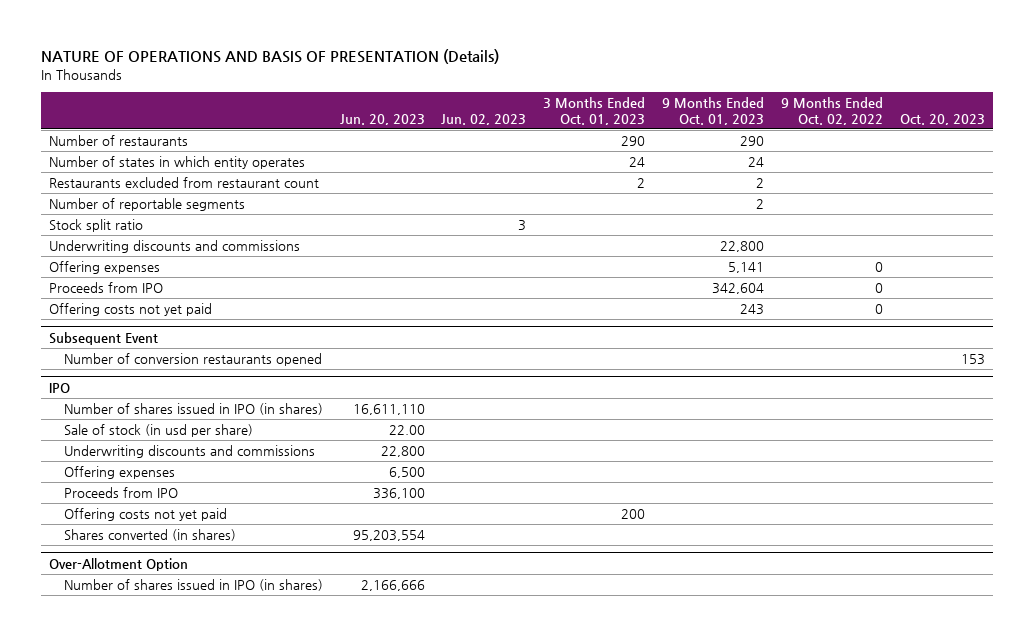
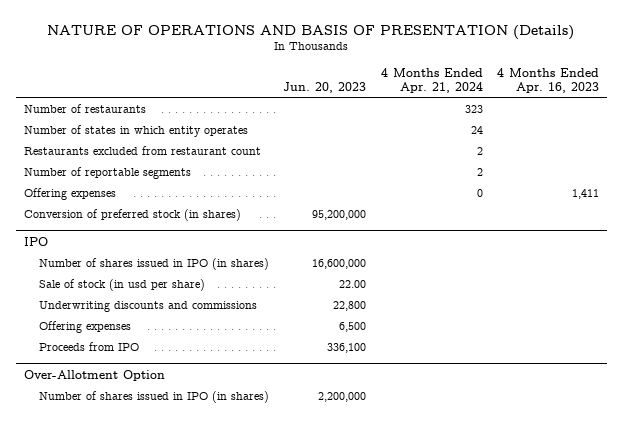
- | Jun. 20, 2023 | Jun. 02, 2023 | 3 Months Ended Oct. 01, 2023 | 9 Months Ended Oct. 01, 2023 | 9 Months Ended Oct. 02, 2022 | Oct. 20, 2023
+ | Jun. 20, 2023 | 4 Months Ended Apr. 21, 2024 | 4 Months Ended Apr. 16, 2023
- Stock split ratio | | 3 | | | |
- Underwriting discounts and commissions | | | | 22,800 | |
- Proceeds from IPO | | | | 342,604 | 0 |
- Offering costs not yet paid | | | | 243 | 0 |
- Subsequent Event
- Number of conversion restaurants opened | | | | | | 153
+ Conversion of preferred stock (in shares) | 95,200,000 | |
@ IPO
- Number of shares issued in IPO (in shares) | 16,611,110 | | | | |
+ Number of shares issued in IPO (in shares) | 16,600,000 | |
- Offering costs not yet paid | | | 200 | | |
- Shares converted (in shares) | 95,203,554 | | | | |
@ Over-Allotment Option
- Number of shares issued in IPO (in shares) | 2,166,666 | | | | |
+ Number of shares issued in IPO (in shares) | 2,200,000 | |

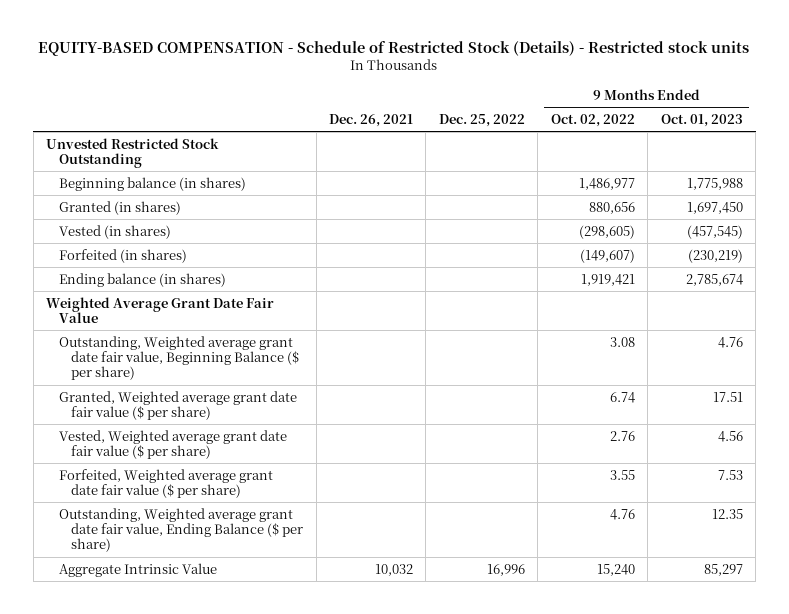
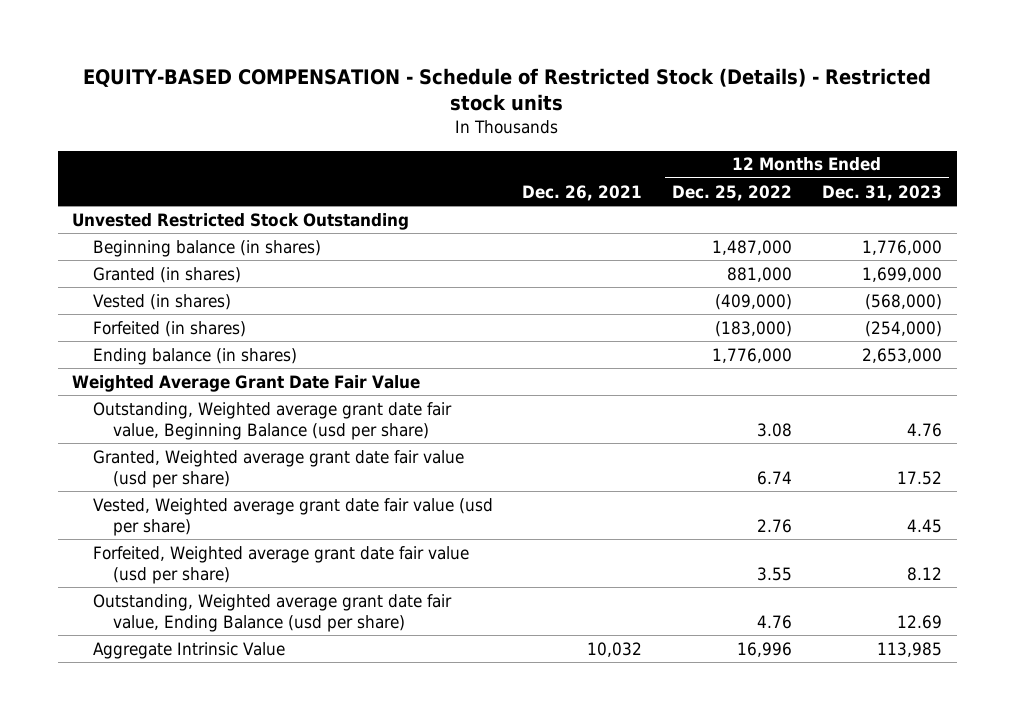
- | Dec. 26, 2021 | Dec. 25, 2022 | 9 Months Ended Oct. 02, 2022 | 9 Months Ended Oct. 01, 2023
+ | Dec. 26, 2021 | 12 Months Ended Dec. 25, 2022 | 12 Months Ended Dec. 31, 2023
- Outstanding, Weighted average grant date fair value, Beginning Balance ($ per share) | | | 3.08 | 4.76
- Granted, Weighted average grant date fair value ($ per share) | | | 6.74 | 17.51
- Vested, Weighted average grant date fair value ($ per share) | | | 2.76 | 4.56
- Forfeited, Weighted average grant date fair value ($ per share) | | | 3.55 | 7.53
- Outstanding, Weighted average grant date fair value, Ending Balance ($ per share) | | | 4.76 | 12.35
+ Outstanding, Weighted average grant date fair value, Beginning Balance (usd per share) | | 3.08 | 4.76
+ Granted, Weighted average grant date fair value (usd per share) | | 6.74 | 17.52
+ Vested, Weighted average grant date fair value (usd per share) | | 2.76 | 4.45
+ Forfeited, Weighted average grant date fair value (usd per share) | | 3.55 | 8.12
+ Outstanding, Weighted average grant date fair value, Ending Balance (usd per share) | | 4.76 | 12.69

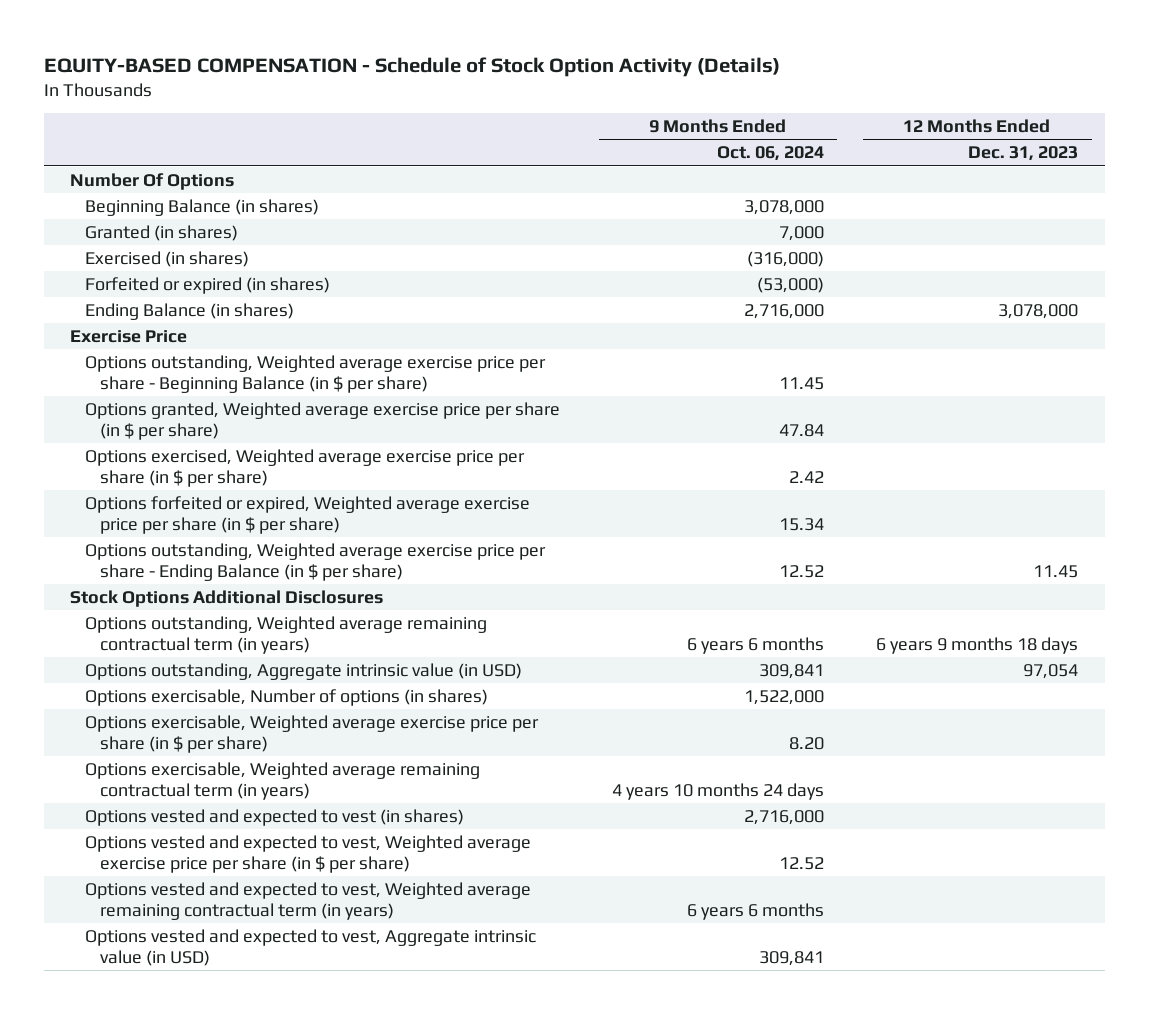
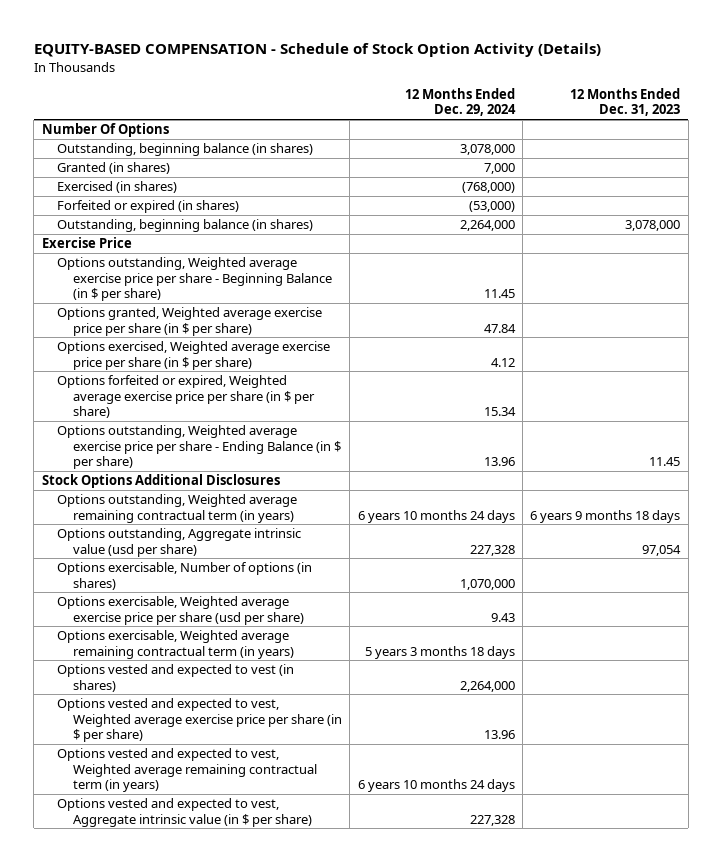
- | 9 Months Ended Oct. 06, 2024 | 12 Months Ended Dec. 31, 2023
+ | 12 Months Ended Dec. 29, 2024 | 12 Months Ended Dec. 31, 2023
- Beginning Balance (in shares) | 3,078,000 |
+ Outstanding, beginning balance (in shares) | 3,078,000 |
- Ending Balance (in shares) | 2,716,000 | 3,078,000
+ Outstanding, beginning balance (in shares) | 2,264,000 | 3,078,000
- Options outstanding, Aggregate intrinsic value (in USD) | 309,841 | 97,054
+ Options outstanding, Aggregate intrinsic value (usd per share) | 227,328 | 97,054
- Options exercisable, Weighted average exercise price per share (in $ per share) | 8.20 |
+ Options exercisable, Weighted average exercise price per share (usd per share) | 9.43 |
- Options vested and expected to vest, Aggregate intrinsic value (in USD) | 309,841 |
+ Options vested and expected to vest, Aggregate intrinsic value (in $ per share) | 227,328 |

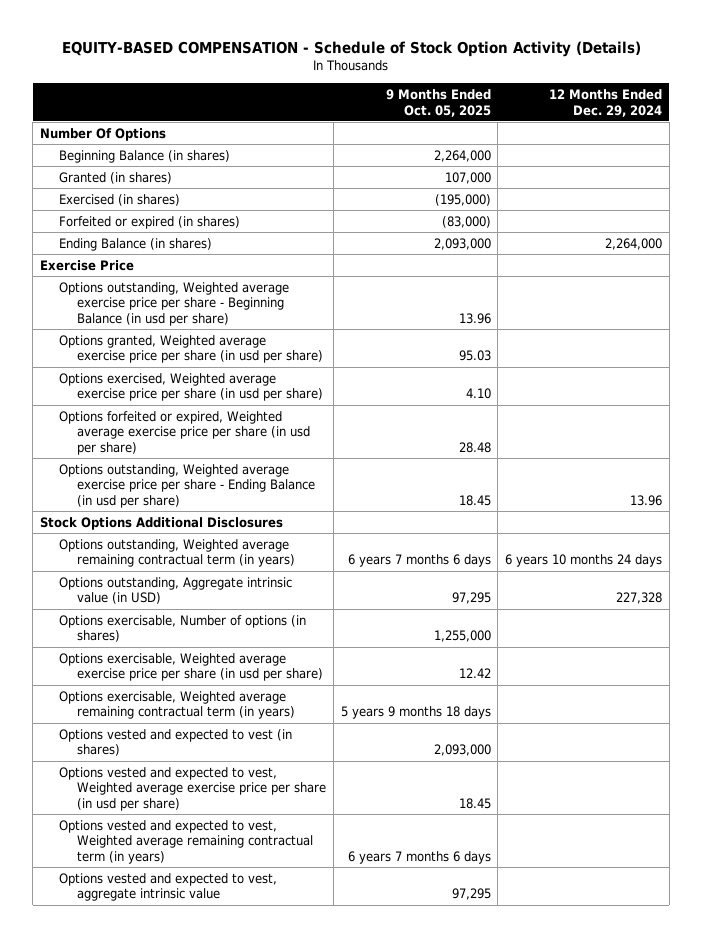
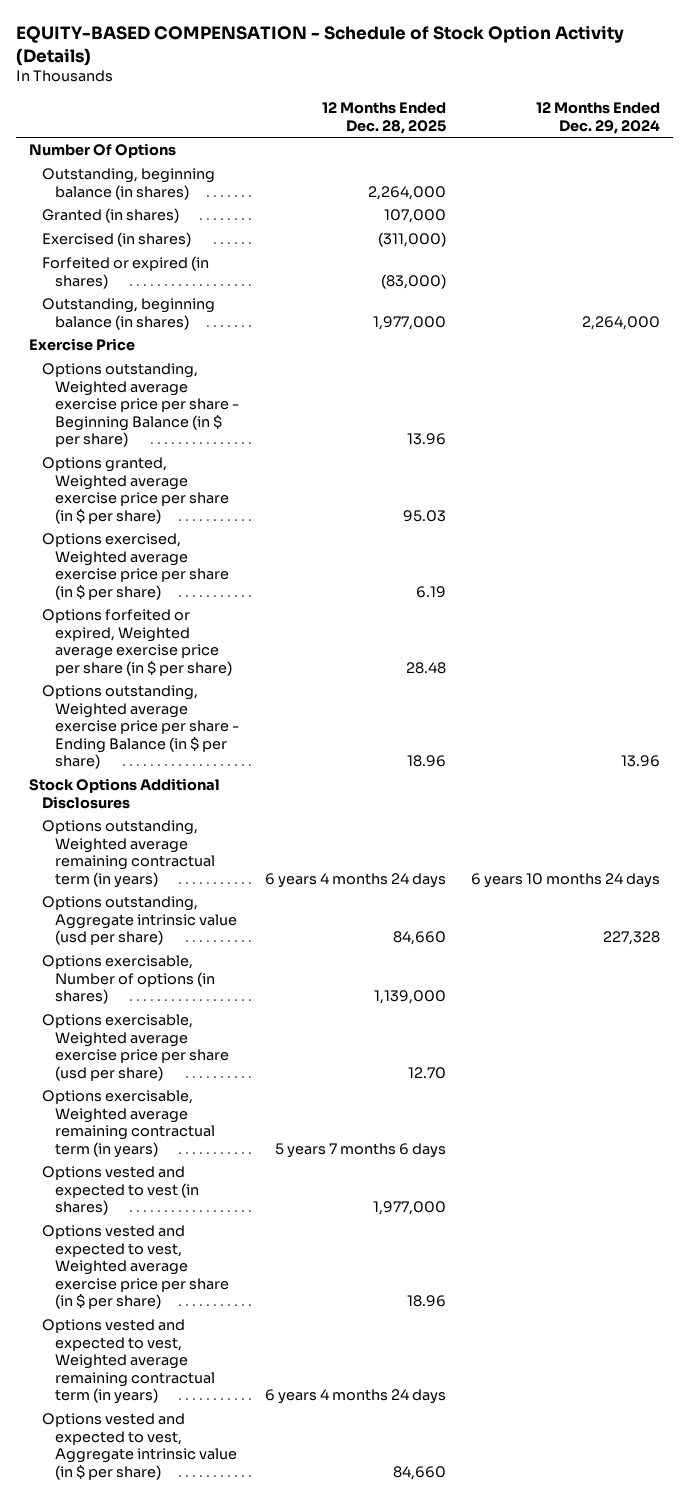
- | 9 Months Ended Oct. 05, 2025 | 12 Months Ended Dec. 29, 2024
+ | 12 Months Ended Dec. 28, 2025 | 12 Months Ended Dec. 29, 2024
- Beginning Balance (in shares) | 2,264,000 |
+ Outstanding, beginning balance (in shares) | 2,264,000 |
- Ending Balance (in shares) | 2,093,000 | 2,264,000
+ Outstanding, beginning balance (in shares) | 1,977,000 | 2,264,000
- Options outstanding, Weighted average exercise price per share - Beginning Balance (in usd per share) | 13.96 |
- Options granted, Weighted average exercise price per share (in usd per share) | 95.03 |
- Options exercised, Weighted average exercise price per share (in usd per share) | 4.10 |
- Options forfeited or expired, Weighted average exercise price per share (in usd per share) | 28.48 |
- Options outstanding, Weighted average exercise price per share - Ending Balance (in usd per share) | 18.45 | 13.96
+ Options outstanding, Weighted average exercise price per share - Beginning Balance (in $ per share) | 13.96 |
+ Options granted, Weighted average exercise price per share (in $ per share) | 95.03 |
+ Options exercised, Weighted average exercise price per share (in $ per share) | 6.19 |
+ Options forfeited or expired, Weighted average exercise price per share (in $ per share) | 28.48 |
+ Options outstanding, Weighted average exercise price per share - Ending Balance (in $ per share) | 18.96 | 13.96
- Options outstanding, Aggregate intrinsic value (in USD) | 97,295 | 227,328
+ Options outstanding, Aggregate intrinsic value (usd per share) | 84,660 | 227,328
- Options exercisable, Weighted average exercise price per share (in usd per share) | 12.42 |
+ Options exercisable, Weighted average exercise price per share (usd per share) | 12.70 |
- Options vested and expected to vest, Weighted average exercise price per share (in usd per share) | 18.45 |
+ Options vested and expected to vest, Weighted average exercise price per share (in $ per share) | 18.96 |
- Options vested and expected to vest, aggregate intrinsic value | 97,295 |
+ Options vested and expected to vest, Aggregate intrinsic value (in $ per share) | 84,660 |

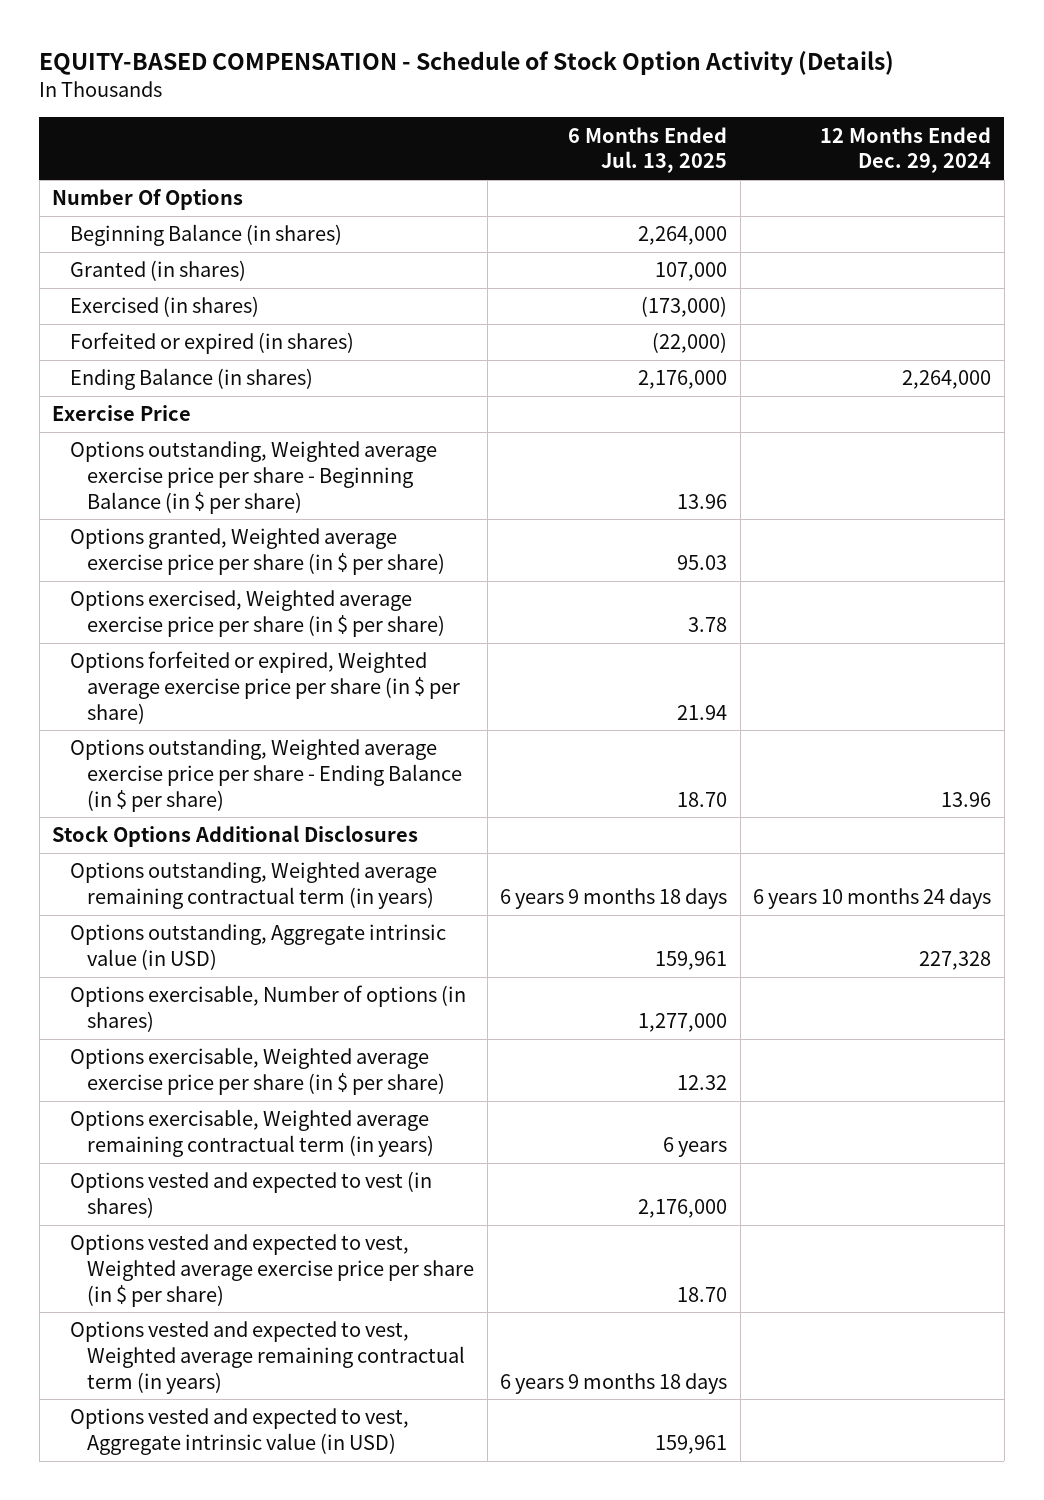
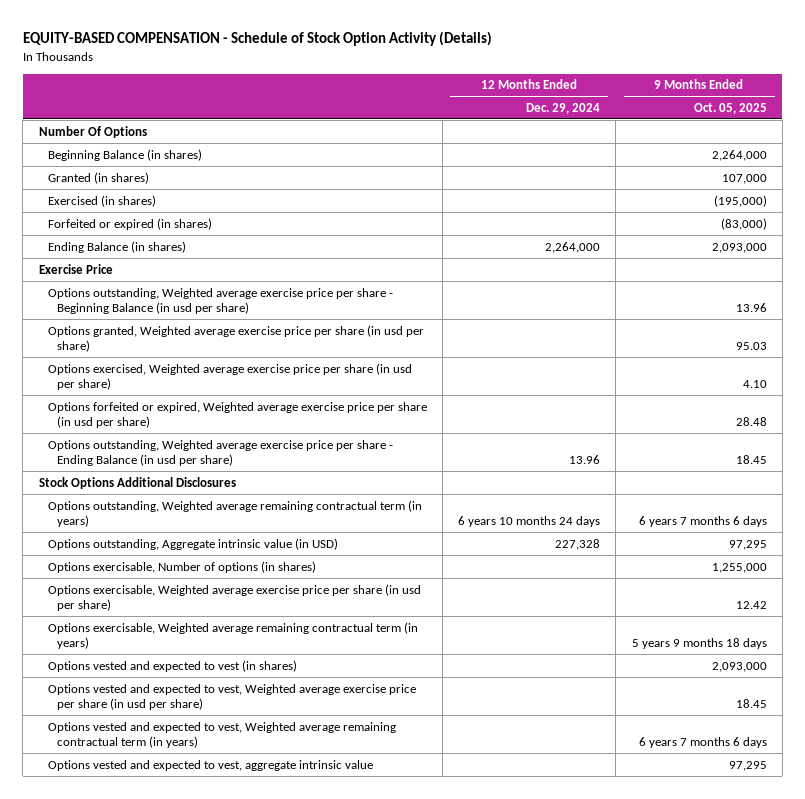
- | 6 Months Ended Jul. 13, 2025 | 12 Months Ended Dec. 29, 2024
+ | 12 Months Ended Dec. 29, 2024 | 9 Months Ended Oct. 05, 2025
- Options outstanding, Weighted average exercise price per share - Beginning Balance (in $ per share) | 13.96 |
- Options granted, Weighted average exercise price per share (in $ per share) | 95.03 |
- Options exercised, Weighted average exercise price per share (in $ per share) | 3.78 |
- Options forfeited or expired, Weighted average exercise price per share (in $ per share) | 21.94 |
- Options outstanding, Weighted average exercise price per share - Ending Balance (in $ per share) | 18.70 | 13.96
+ Options outstanding, Weighted average exercise price per share - Beginning Balance (in usd per share) | | 13.96
+ Options granted, Weighted average exercise price per share (in usd per share) | | 95.03
+ Options exercised, Weighted average exercise price per share (in usd per share) | | 4.10
+ Options forfeited or expired, Weighted average exercise price per share (in usd per share) | | 28.48
+ Options outstanding, Weighted average exercise price per share - Ending Balance (in usd per share) | 13.96 | 18.45
- Options exercisable, Weighted average exercise price per share (in $ per share) | 12.32 |
+ Options exercisable, Weighted average exercise price per share (in usd per share) | | 12.42
- Options vested and expected to vest, Weighted average exercise price per share (in $ per share) | 18.70 |
+ Options vested and expected to vest, Weighted average exercise price per share (in usd per share) | | 18.45
- Options vested and expected to vest, Aggregate intrinsic value (in USD) | 159,961 |
+ Options vested and expected to vest, aggregate intrinsic value | | 97,295

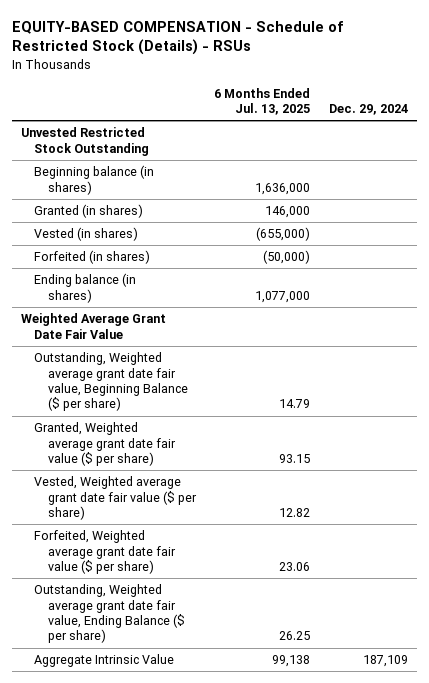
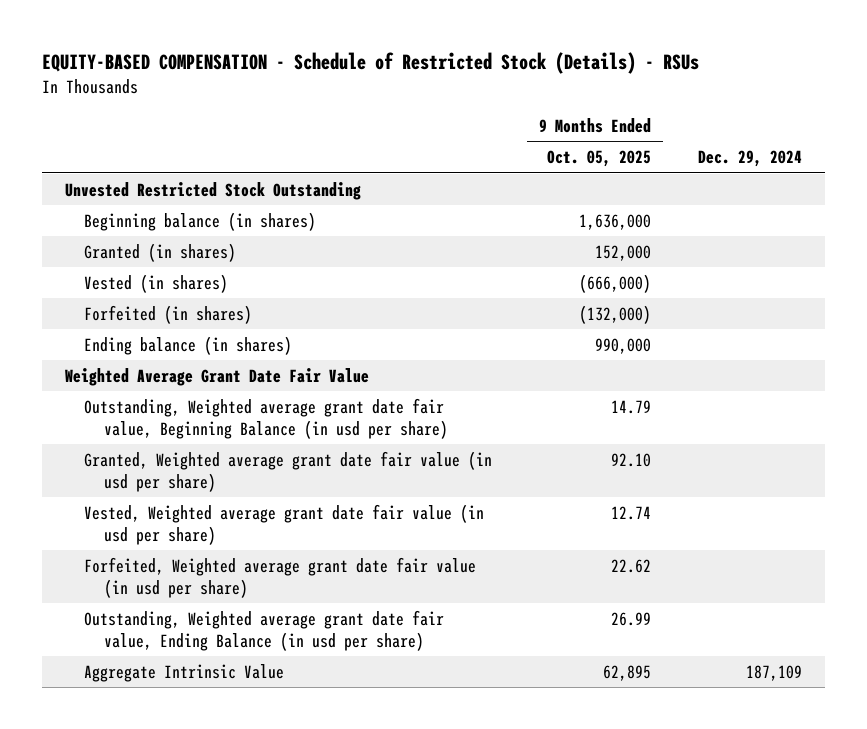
- | 6 Months Ended Jul. 13, 2025 | Dec. 29, 2024
+ | 9 Months Ended Oct. 05, 2025 | Dec. 29, 2024
- Outstanding, Weighted average grant date fair value, Beginning Balance ($ per share) | 14.79 |
- Granted, Weighted average grant date fair value ($ per share) | 93.15 |
- Vested, Weighted average grant date fair value ($ per share) | 12.82 |
- Forfeited, Weighted average grant date fair value ($ per share) | 23.06 |
- Outstanding, Weighted average grant date fair value, Ending Balance ($ per share) | 26.25 |
+ Outstanding, Weighted average grant date fair value, Beginning Balance (in usd per share) | 14.79 |
+ Granted, Weighted average grant date fair value (in usd per share) | 92.10 |
+ Vested, Weighted average grant date fair value (in usd per share) | 12.74 |
+ Forfeited, Weighted average grant date fair value (in usd per share) | 22.62 |
+ Outstanding, Weighted average grant date fair value, Ending Balance (in usd per share) | 26.99 |

